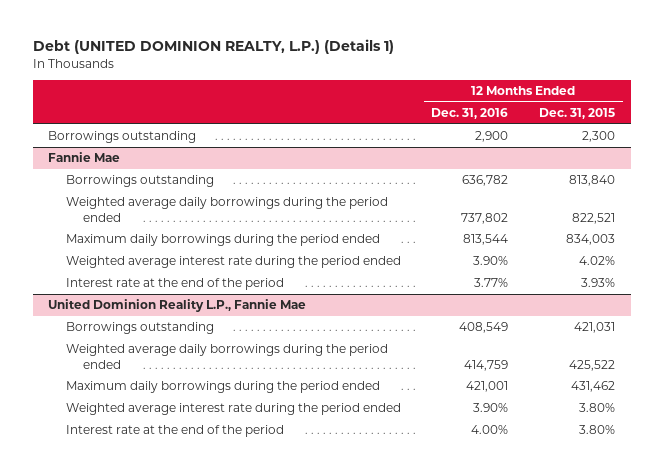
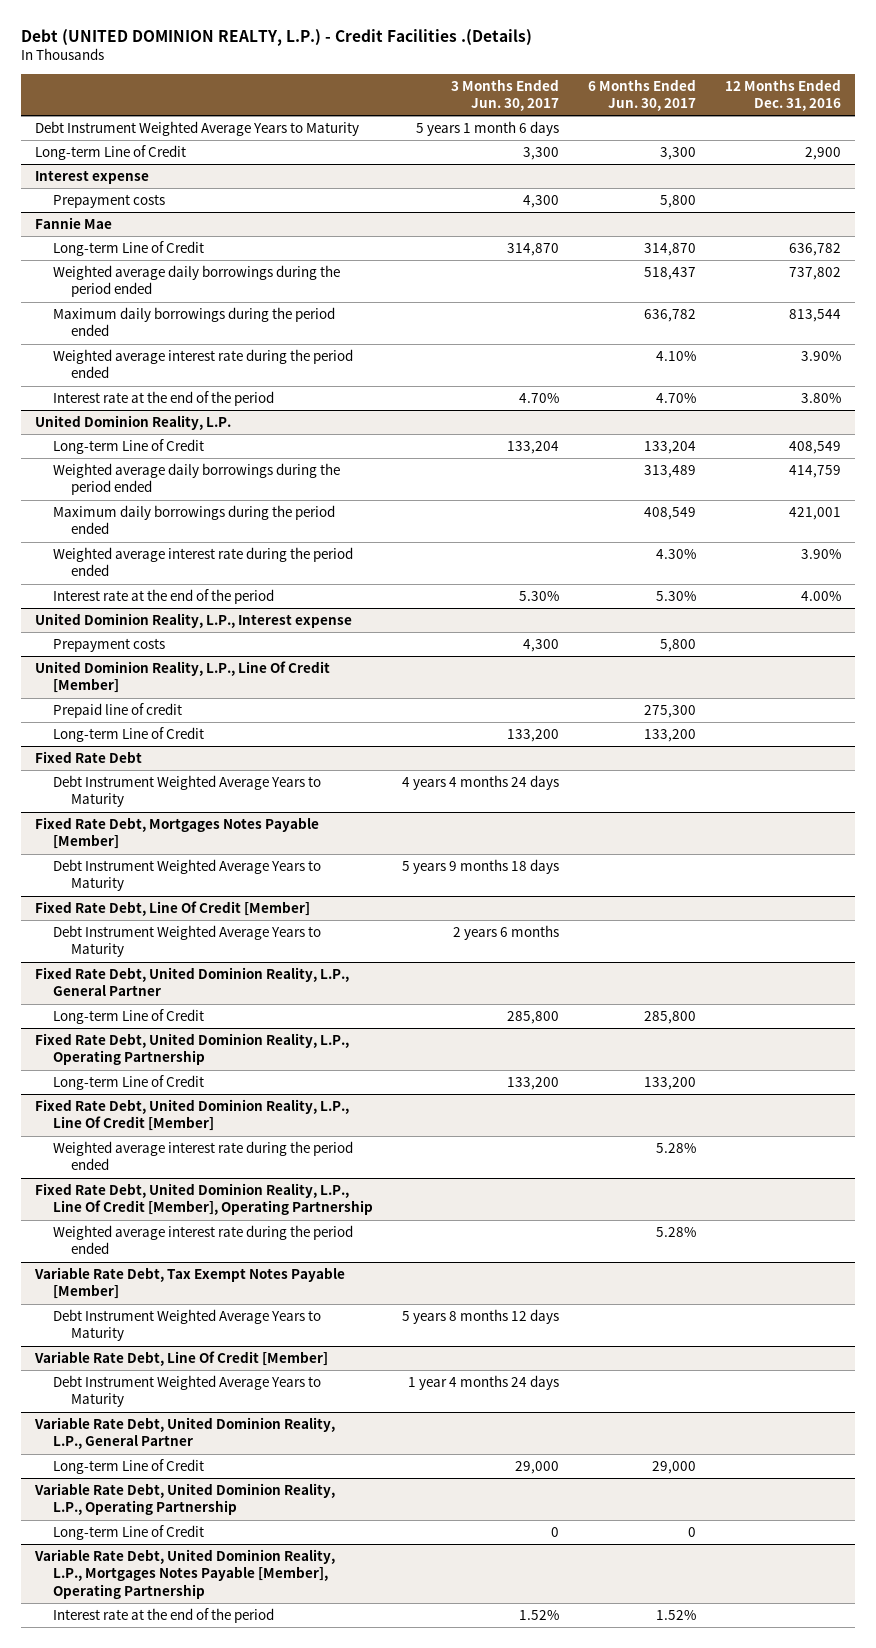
- Debt (UNITED DOMINION REALTY, L.P.) (Details 1)
+ Debt (UNITED DOMINION REALTY, L.P.) - Credit Facilities .(Details)
- | 12 Months Ended Dec. 31, 2016 | 12 Months Ended Dec. 31, 2015
+ | 3 Months Ended Jun. 30, 2017 | 6 Months Ended Jun. 30, 2017 | 12 Months Ended Dec. 31, 2016
- Borrowings outstanding | 2,900 | 2,300
+ Debt Instrument Weighted Average Years to Maturity | 5 years 1 month 6 days | |
+ Long-term Line of Credit | 3,300 | 3,300 | 2,900
+ Interest expense
+ Prepayment costs | 4,300 | 5,800 |
@ Fannie Mae
- Borrowings outstanding | 636,782 | 813,840
+ Long-term Line of Credit | 314,870 | 314,870 | 636,782
- Interest rate at the end of the period | 3.77% | 3.93%
- United Dominion Reality L.P., Fannie Mae
- Borrowings outstanding | 408,549 | 421,031
@ Fannie Mae
+ Interest rate at the end of the period | 4.70% | 4.70% | 3.80%
+ United Dominion Reality, L.P.
+ Long-term Line of Credit | 133,204 | 133,204 | 408,549
+ United Dominion Reality, L.P., Interest expense
+ Prepayment costs | 4,300 | 5,800 |
+ United Dominion Reality, L.P., Line Of Credit [Member]
+ Prepaid line of credit | | 275,300 |
+ Long-term Line of Credit | 133,200 | 133,200 |
+ Fixed Rate Debt
+ Debt Instrument Weighted Average Years to Maturity | 4 years 4 months 24 days | |
+ Fixed Rate Debt, Mortgages Notes Payable [Member]
+ Debt Instrument Weighted Average Years to Maturity | 5 years 9 months 18 days | |
+ Fixed Rate Debt, Line Of Credit [Member]
+ Debt Instrument Weighted Average Years to Maturity | 2 years 6 months | |
+ Fixed Rate Debt, United Dominion Reality, L.P., General Partner
+ Long-term Line of Credit | 285,800 | 285,800 |
+ Fixed Rate Debt, United Dominion Reality, L.P., Operating Partnership
+ Long-term Line of Credit | 133,200 | 133,200 |
+ Fixed Rate Debt, United Dominion Reality, L.P., Line Of Credit [Member]
+ Weighted average interest rate during the period ended | | 5.28% |
+ Fixed Rate Debt, United Dominion Reality, L.P., Line Of Credit [Member], Operating Partnership
+ Weighted average interest rate during the period ended | | 5.28% |
+ Variable Rate Debt, Tax Exempt Notes Payable [Member]
+ Debt Instrument Weighted Average Years to Maturity | 5 years 8 months 12 days | |
+ Variable Rate Debt, Line Of Credit [Member]
+ Debt Instrument Weighted Average Years to Maturity | 1 year 4 months 24 days | |
+ Variable Rate Debt, United Dominion Reality, L.P., General Partner
+ Long-term Line of Credit | 29,000 | 29,000 |
+ Variable Rate Debt, United Dominion Reality, L.P., Operating Partnership
+ Long-term Line of Credit | 0 | 0 |
+ Variable Rate Debt, United Dominion Reality, L.P., Mortgages Notes Payable [Member], Operating Partnership
+ Interest rate at the end of the period | 1.52% | 1.52% |

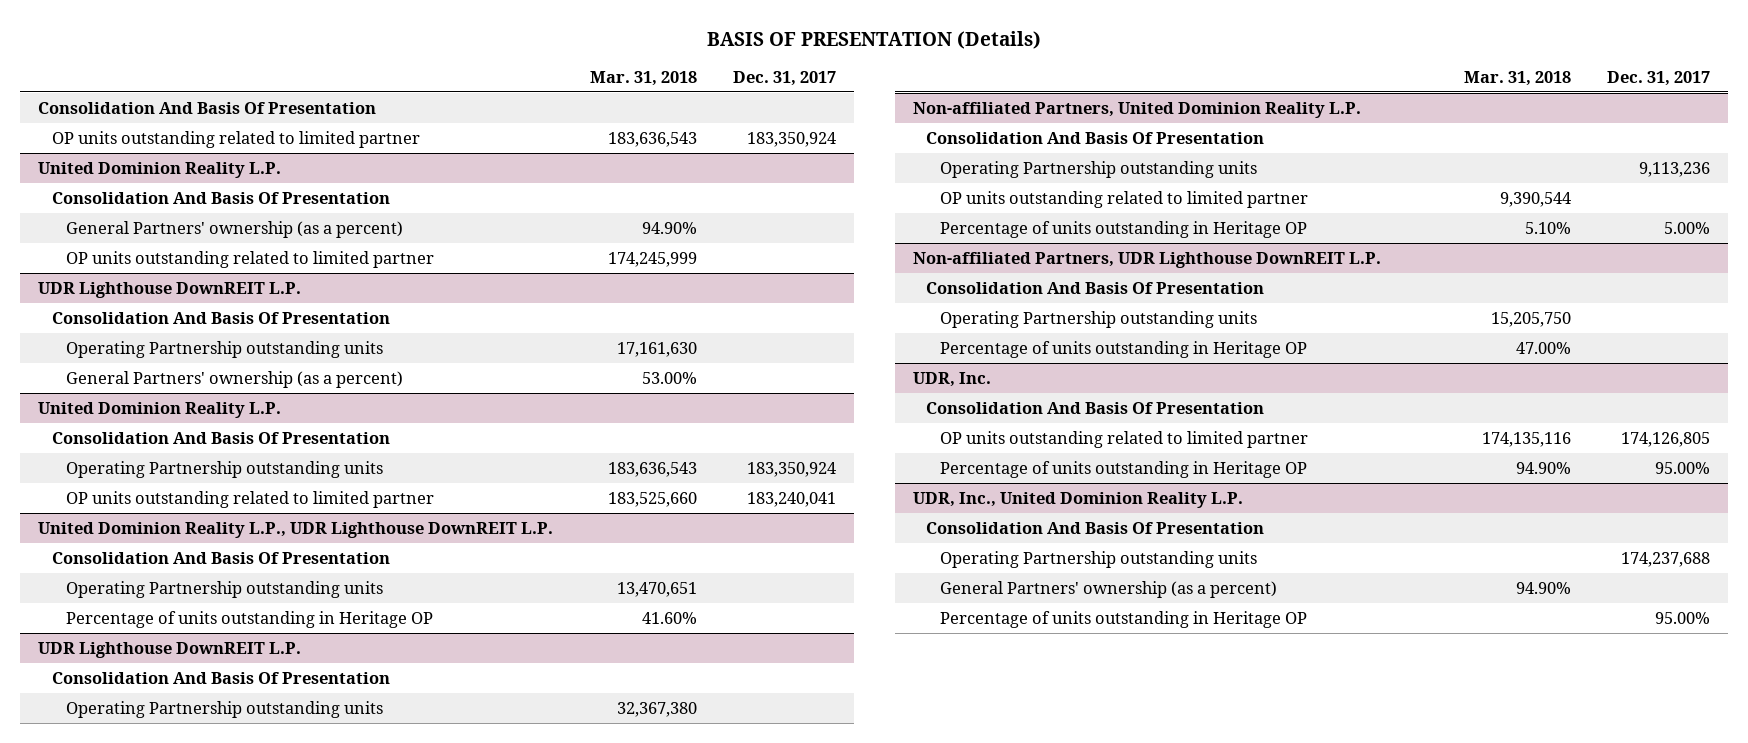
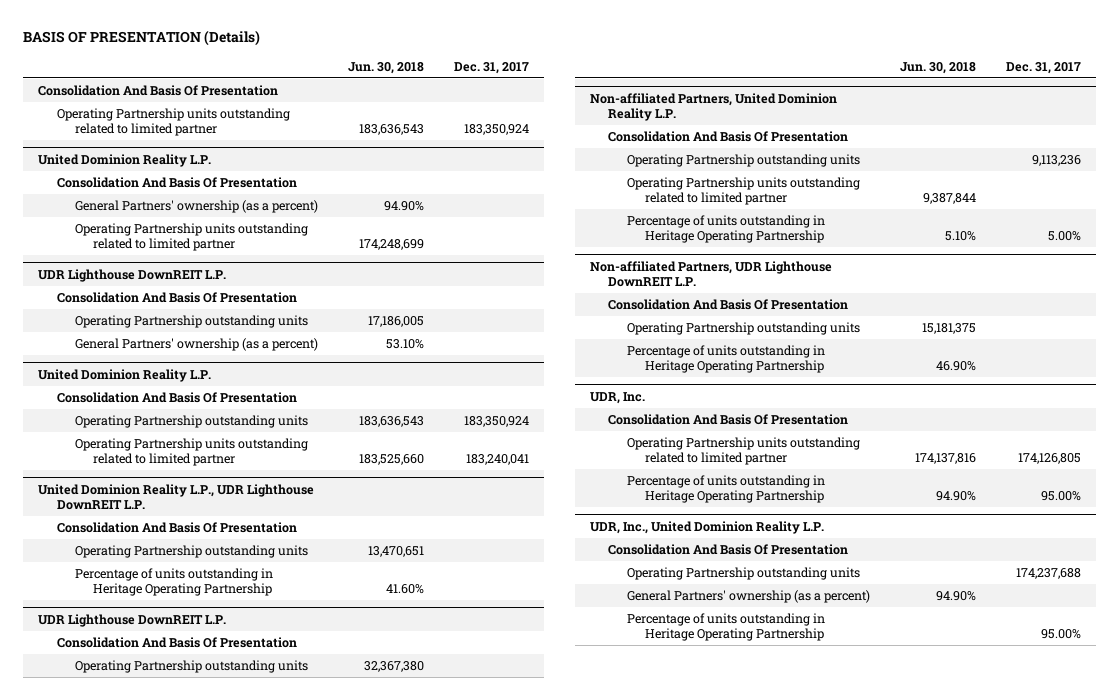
- | Mar. 31, 2018 | Dec. 31, 2017
+ | Jun. 30, 2018 | Dec. 31, 2017
- OP units outstanding related to limited partner | 183,636,543 | 183,350,924
+ Operating Partnership units outstanding related to limited partner | 183,636,543 | 183,350,924
@ United Dominion Reality L.P.
- OP units outstanding related to limited partner | 174,245,999 |
+ Operating Partnership units outstanding related to limited partner | 174,248,699 |
- OP units outstanding related to limited partner | 183,525,660 | 183,240,041
+ Operating Partnership units outstanding related to limited partner | 183,525,660 | 183,240,041
@ United Dominion Reality L.P., UDR Lighthouse DownREIT L.P.
- Percentage of units outstanding in Heritage OP | 41.60% |
+ Percentage of units outstanding in Heritage Operating Partnership | 41.60% |
@ Non-affiliated Partners, United Dominion Reality L.P.
- OP units outstanding related to limited partner | 9,390,544 |
- Percentage of units outstanding in Heritage OP | 5.10% | 5.00%
+ Operating Partnership units outstanding related to limited partner | 9,387,844 |
+ Percentage of units outstanding in Heritage Operating Partnership | 5.10% | 5.00%
@ Non-affiliated Partners, UDR Lighthouse DownREIT L.P.
- Percentage of units outstanding in Heritage OP | 47.00% |
+ Percentage of units outstanding in Heritage Operating Partnership | 46.90% |
@ UDR, Inc.
- OP units outstanding related to limited partner | 174,135,116 | 174,126,805
- Percentage of units outstanding in Heritage OP | 94.90% | 95.00%
+ Operating Partnership units outstanding related to limited partner | 174,137,816 | 174,126,805
+ Percentage of units outstanding in Heritage Operating Partnership | 94.90% | 95.00%
@ UDR, Inc., United Dominion Reality L.P.
- Percentage of units outstanding in Heritage OP | | 95.00%
+ Percentage of units outstanding in Heritage Operating Partnership | | 95.00%

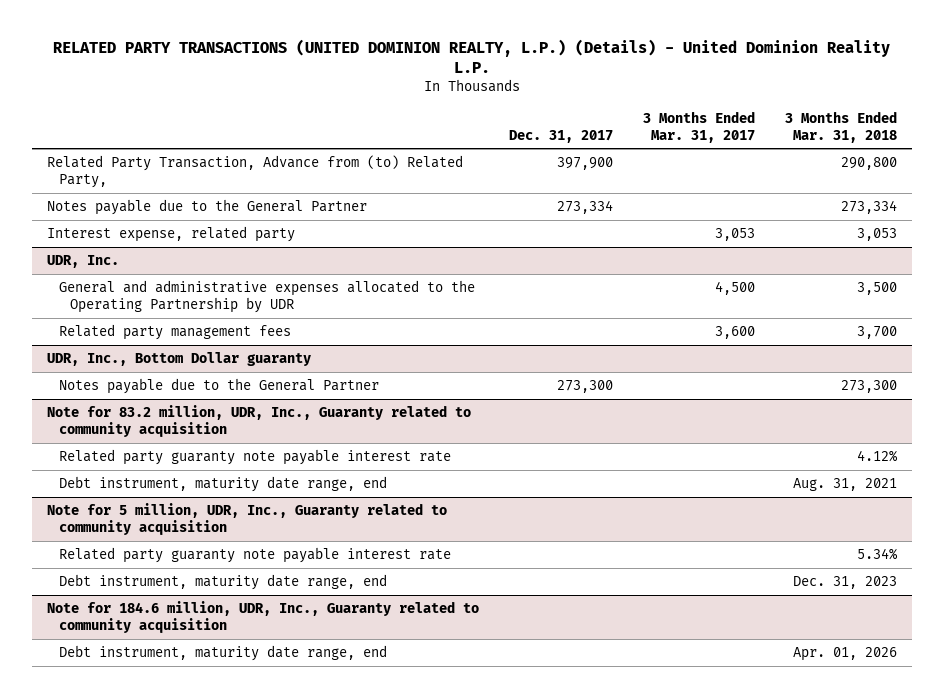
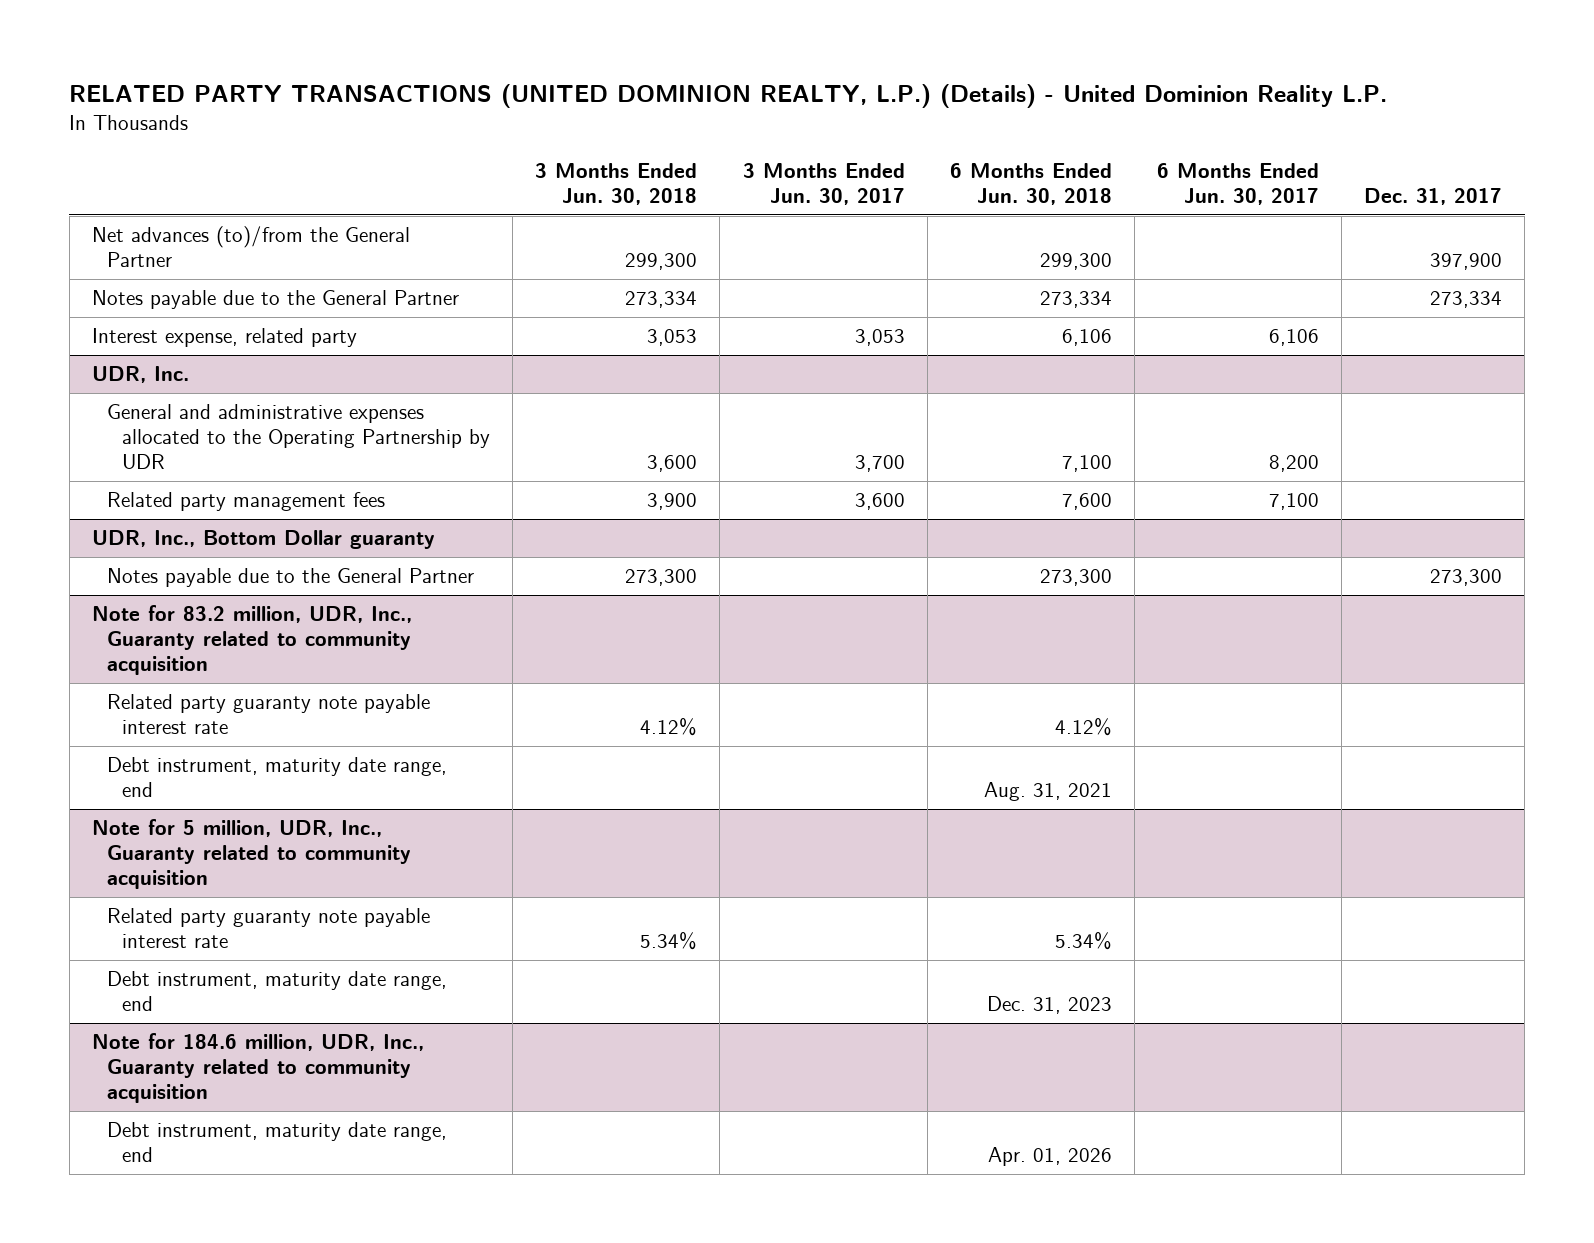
- | Dec. 31, 2017 | 3 Months Ended Mar. 31, 2017 | 3 Months Ended Mar. 31, 2018
+ | 3 Months Ended Jun. 30, 2018 | 3 Months Ended Jun. 30, 2017 | 6 Months Ended Jun. 30, 2018 | 6 Months Ended Jun. 30, 2017 | Dec. 31, 2017
- Related Party Transaction, Advance from (to) Related Party, | 397,900 | | 290,800
+ Net advances (to)/from the General Partner | 299,300 | | 299,300 | | 397,900

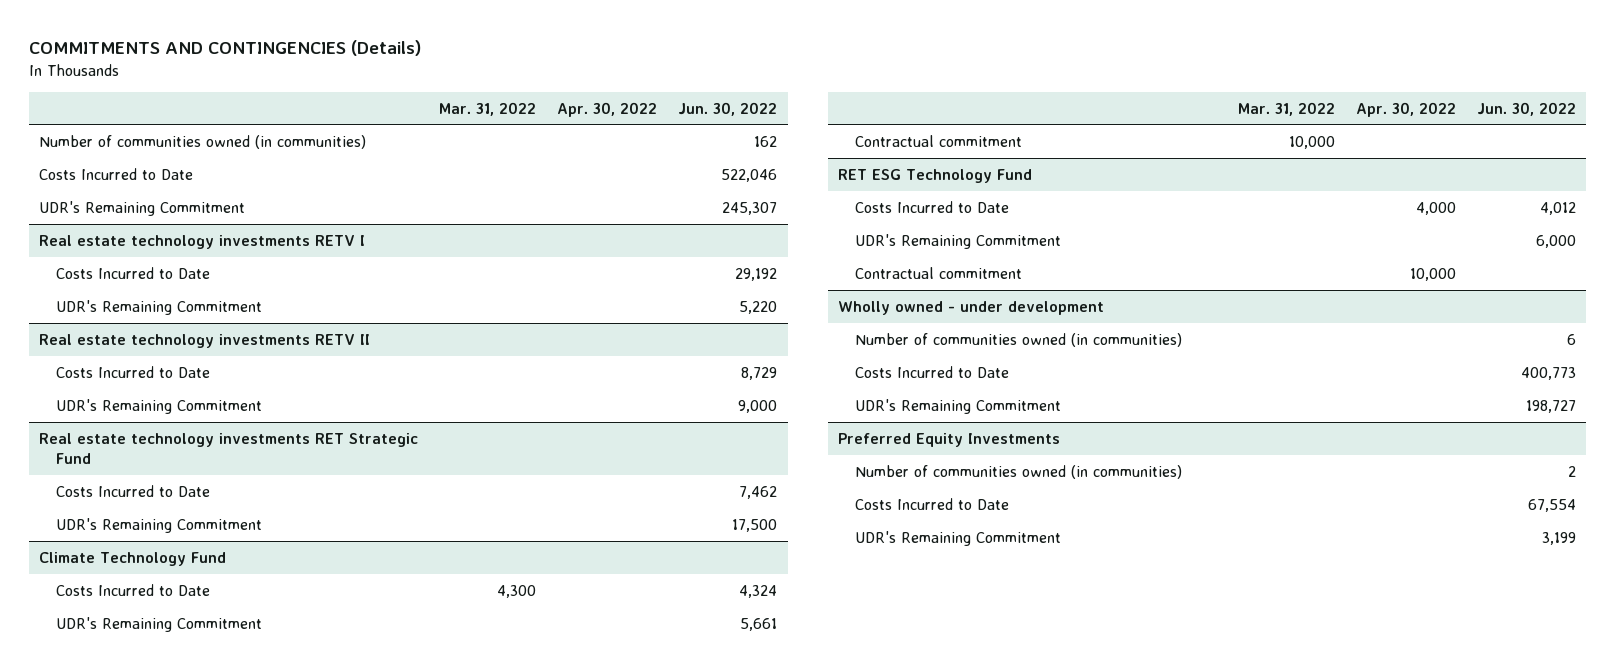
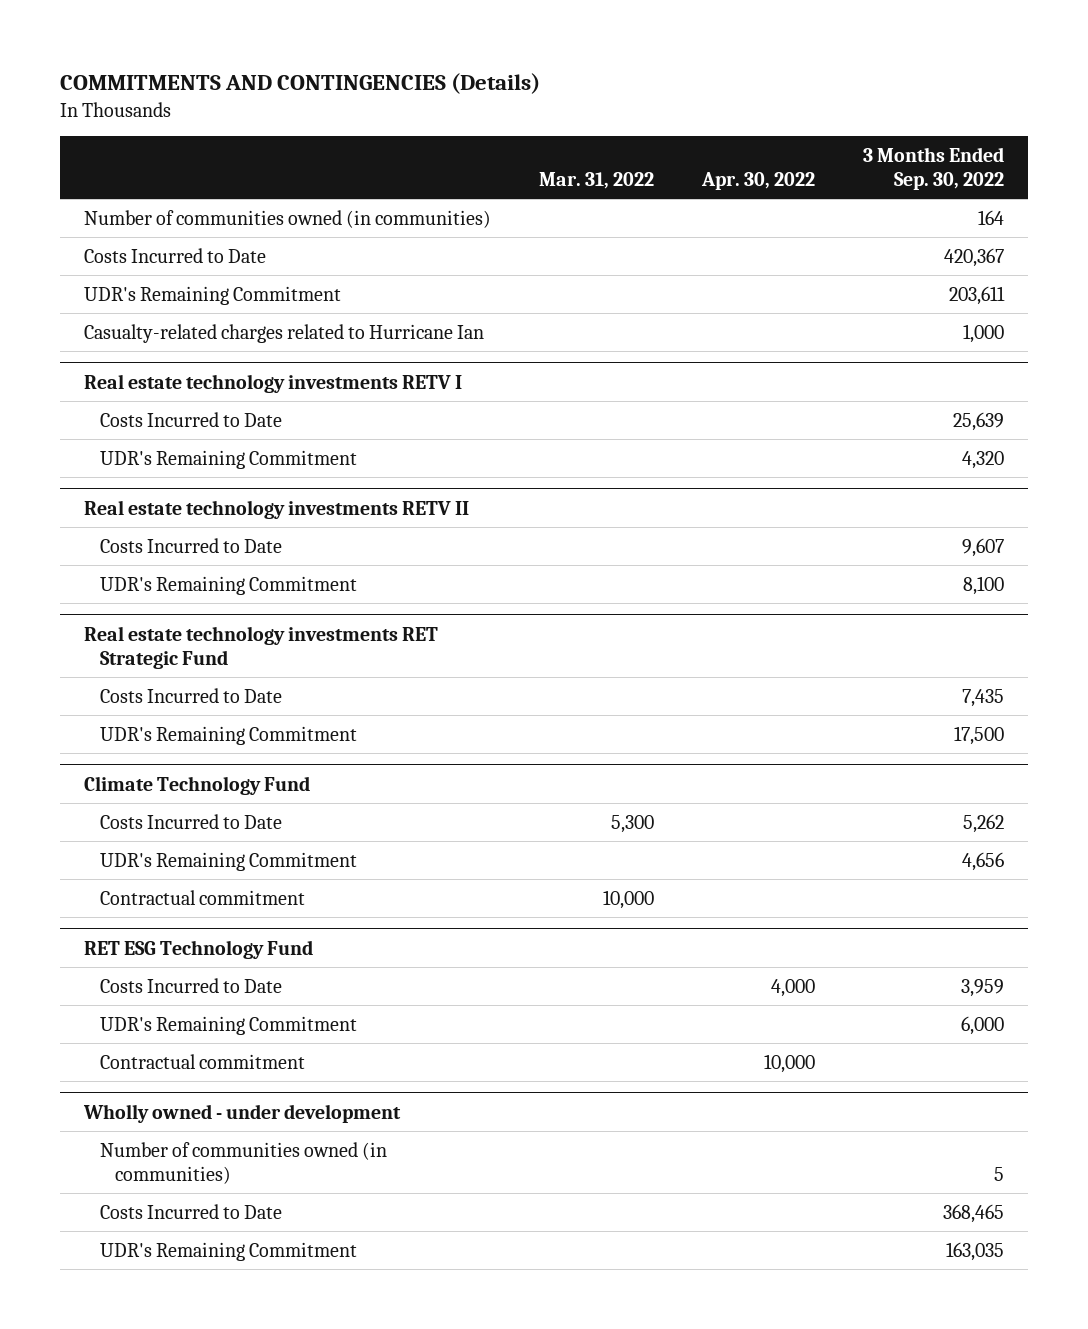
- | Mar. 31, 2022 | Apr. 30, 2022 | Jun. 30, 2022
+ | Mar. 31, 2022 | Apr. 30, 2022 | 3 Months Ended Sep. 30, 2022
+ Casualty-related charges related to Hurricane Ian | | | 1,000
@ Climate Technology Fund
- Costs Incurred to Date | 4,300 | | 4,324
+ Costs Incurred to Date | 5,300 | | 5,262
- Preferred Equity Investments
- Number of communities owned (in communities) | | | 2
- Costs Incurred to Date | | | 67,554
- UDR's Remaining Commitment | | | 3,199

